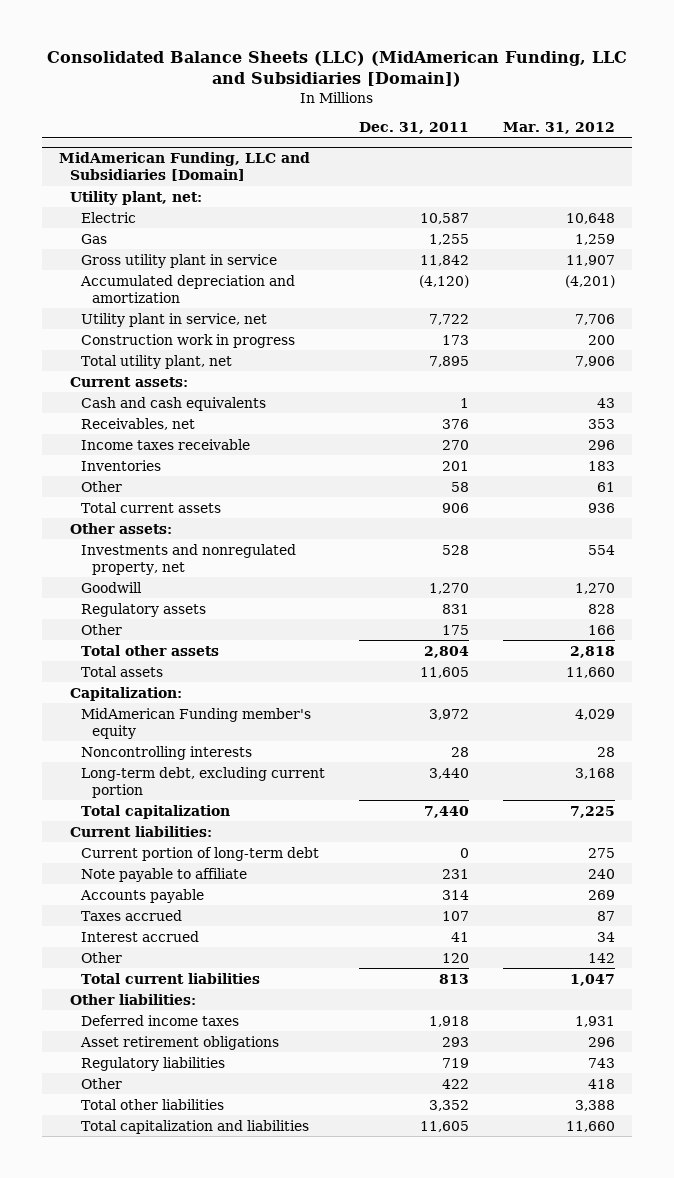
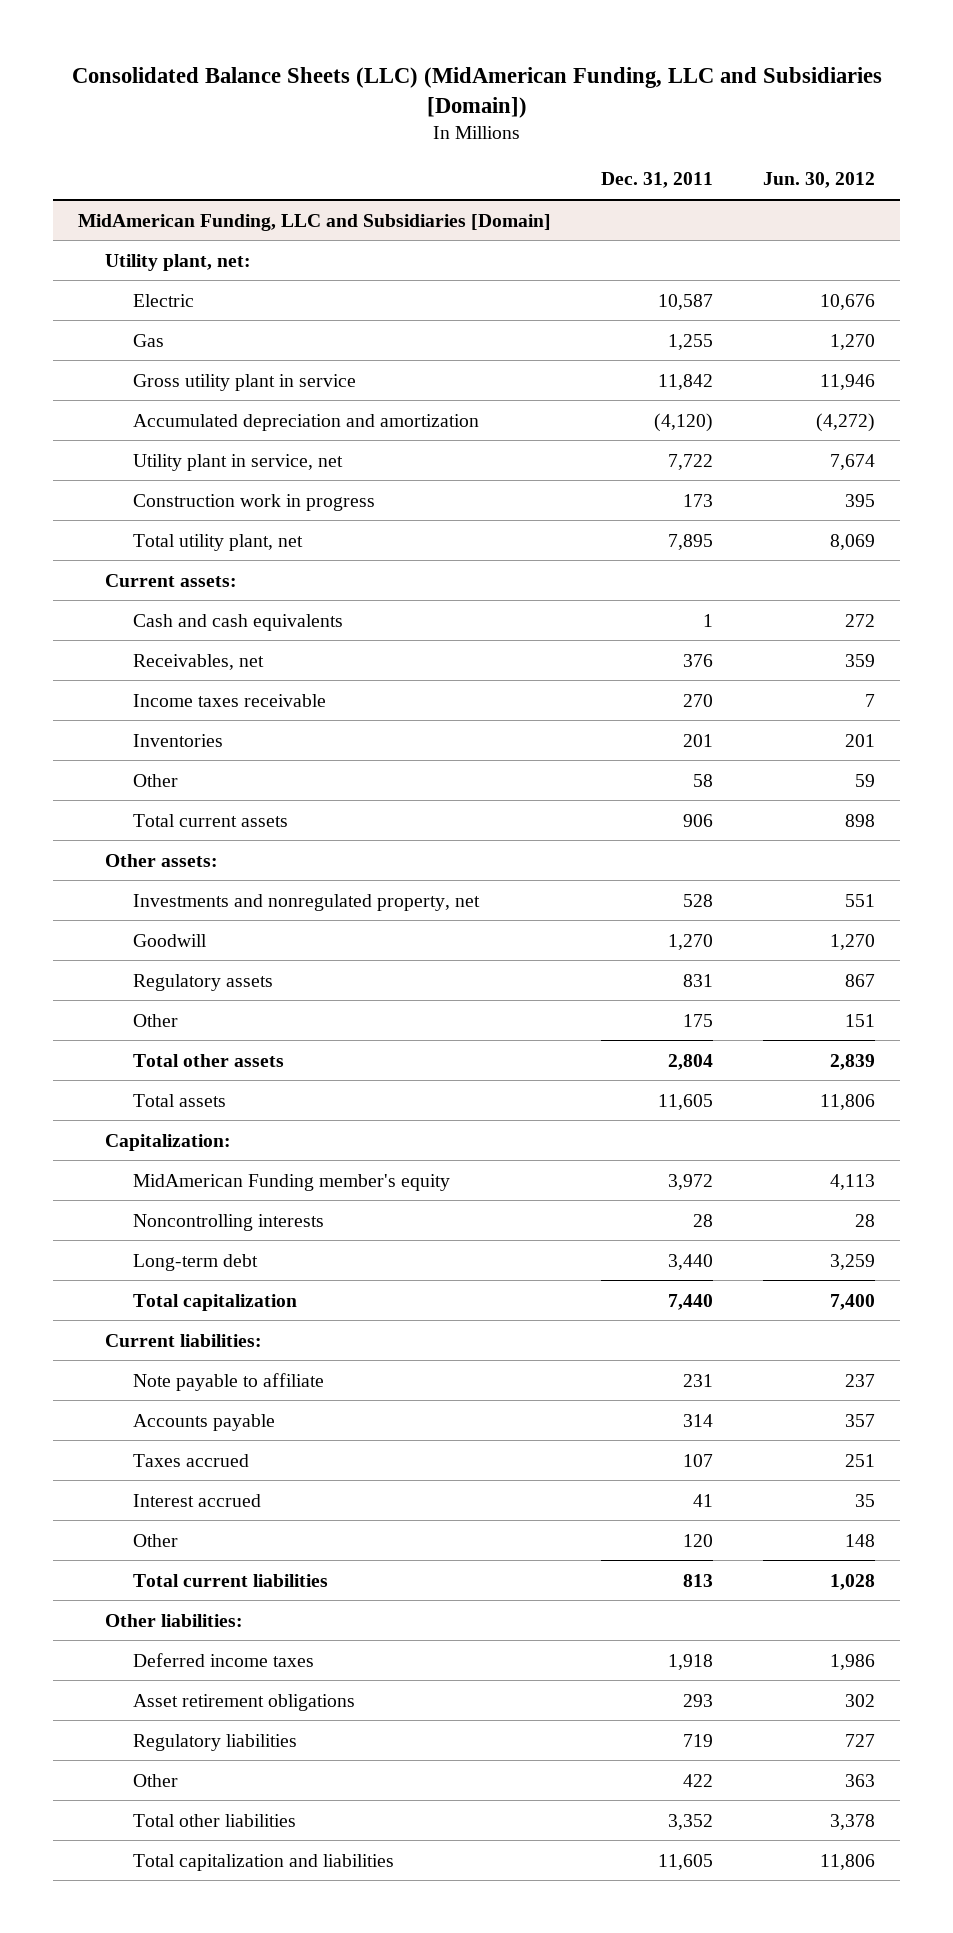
- | Dec. 31, 2011 | Mar. 31, 2012
+ | Dec. 31, 2011 | Jun. 30, 2012
@ MidAmerican Funding, LLC and Subsidiaries [Domain]
- Long-term debt, excluding current portion | 3,440 | 3,168
+ Long-term debt | 3,440 | 3,259
- Current portion of long-term debt | 0 | 275

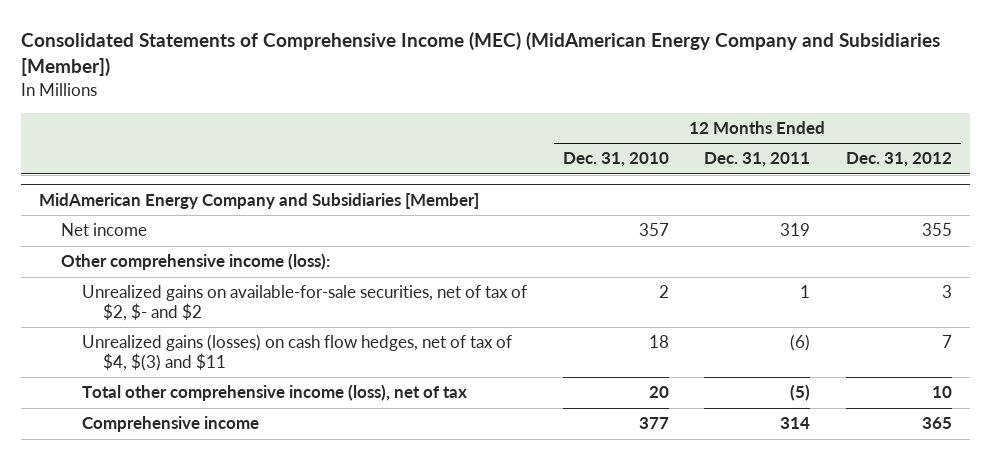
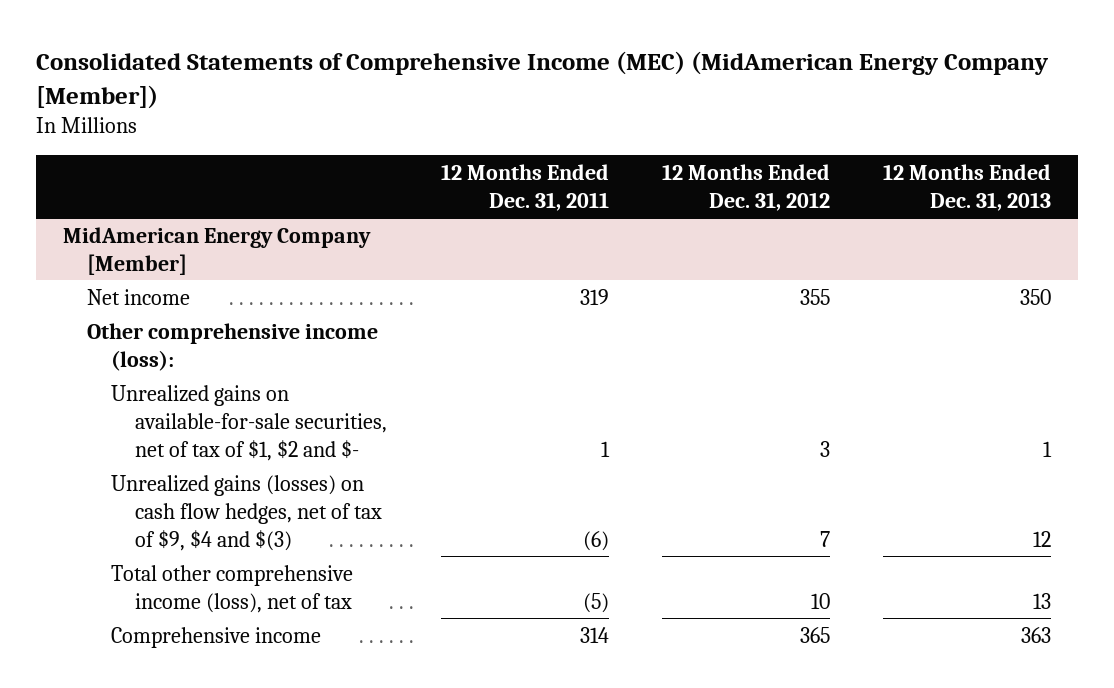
- Consolidated Statements of Comprehensive Income (MEC) (MidAmerican Energy Company and Subsidiaries [Member])
+ Consolidated Statements of Comprehensive Income (MEC) (MidAmerican Energy Company [Member])
- | 12 Months Ended Dec. 31, 2010 | 12 Months Ended Dec. 31, 2011 | 12 Months Ended Dec. 31, 2012
+ | 12 Months Ended Dec. 31, 2011 | 12 Months Ended Dec. 31, 2012 | 12 Months Ended Dec. 31, 2013
- MidAmerican Energy Company and Subsidiaries [Member]
+ MidAmerican Energy Company [Member]
- Unrealized gains on available-for-sale securities, net of tax of $2, $- and $2 | 2 | 1 | 3
- Unrealized gains (losses) on cash flow hedges, net of tax of $4, $(3) and $11 | 18 | (6) | 7
+ Unrealized gains on available-for-sale securities, net of tax of $1, $2 and $- | 1 | 3 | 1
+ Unrealized gains (losses) on cash flow hedges, net of tax of $9, $4 and $(3) | (6) | 7 | 12

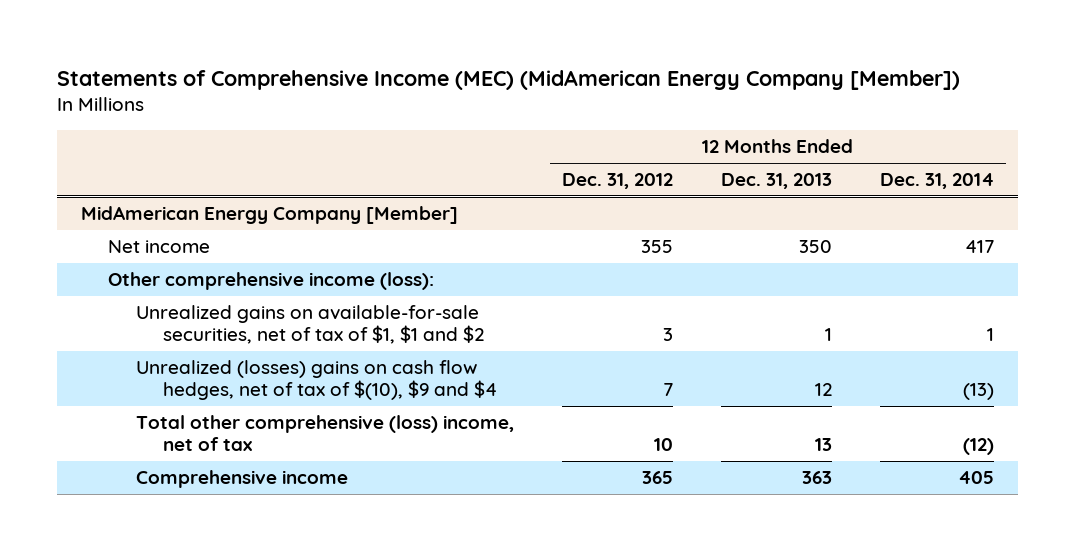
- Consolidated Statements of Comprehensive Income (MEC) (MidAmerican Energy Company [Member])
+ Statements of Comprehensive Income (MEC) (MidAmerican Energy Company [Member])
- | 12 Months Ended Dec. 31, 2011 | 12 Months Ended Dec. 31, 2012 | 12 Months Ended Dec. 31, 2013
+ | 12 Months Ended Dec. 31, 2012 | 12 Months Ended Dec. 31, 2013 | 12 Months Ended Dec. 31, 2014
@ MidAmerican Energy Company [Member]
- Unrealized gains on available-for-sale securities, net of tax of $1, $2 and $- | 1 | 3 | 1
- Unrealized gains (losses) on cash flow hedges, net of tax of $9, $4 and $(3) | (6) | 7 | 12
- Total other comprehensive income (loss), net of tax | (5) | 10 | 13
+ Unrealized gains on available-for-sale securities, net of tax of $1, $1 and $2 | 3 | 1 | 1
+ Unrealized (losses) gains on cash flow hedges, net of tax of $(10), $9 and $4 | 7 | 12 | (13)
+ Total other comprehensive (loss) income, net of tax | 10 | 13 | (12)

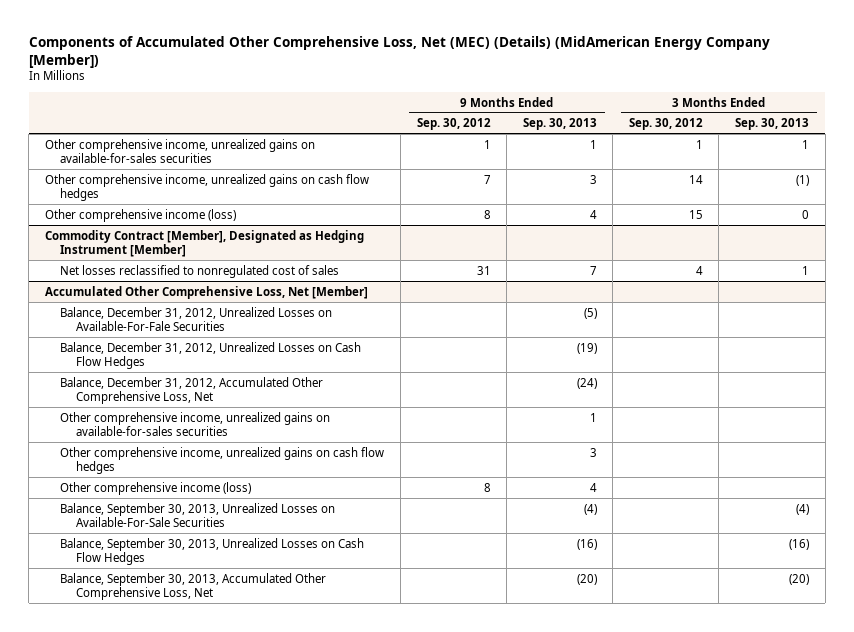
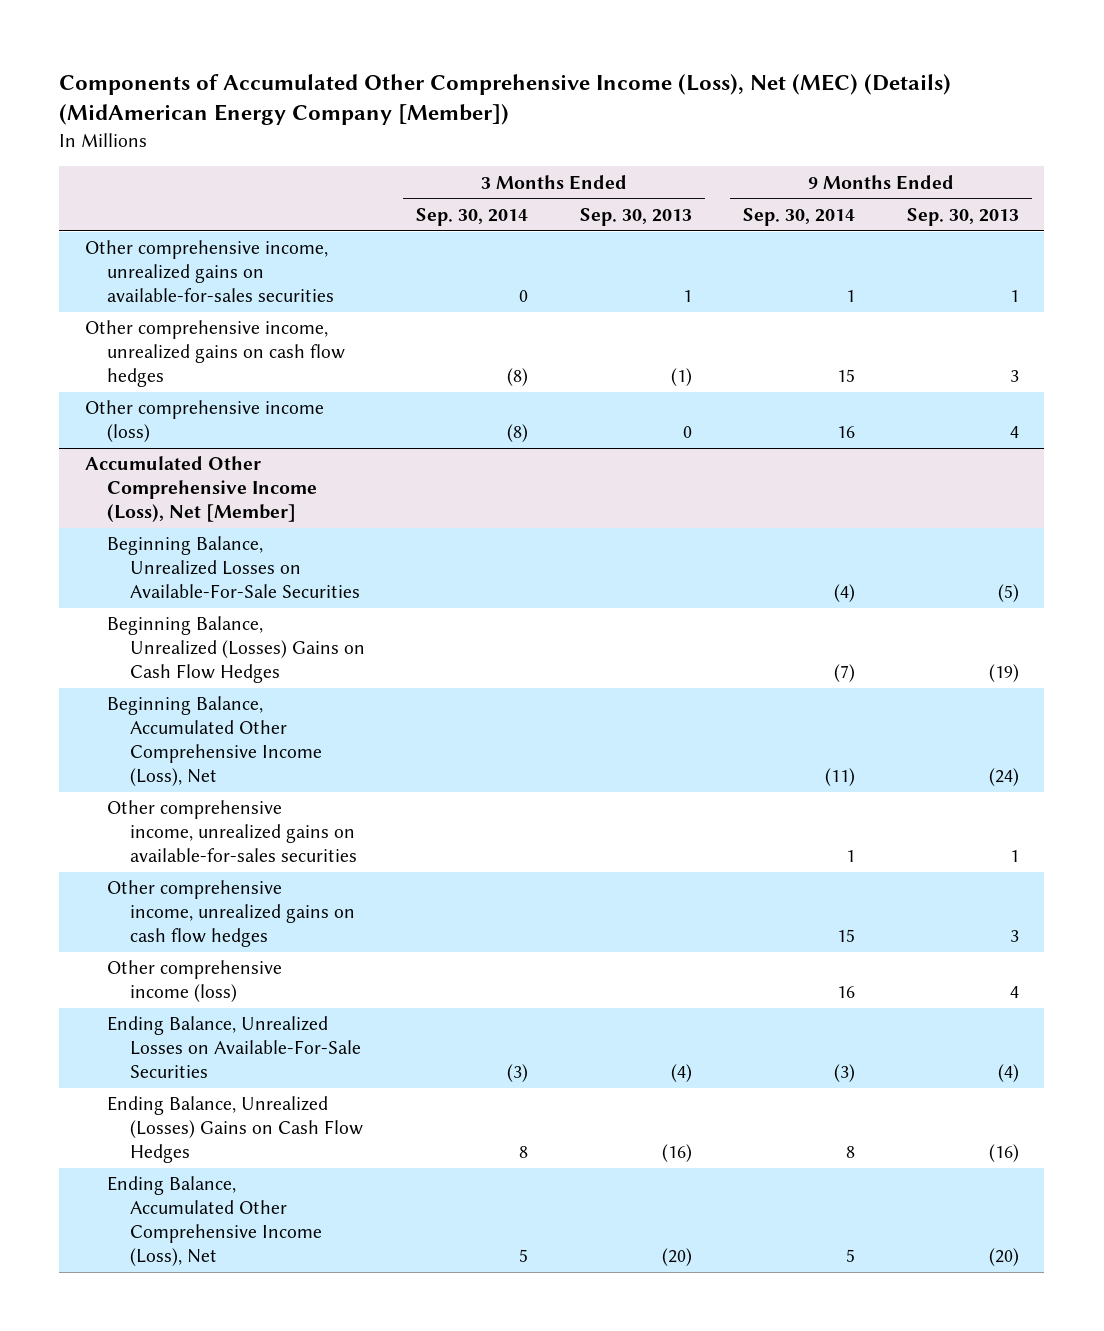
- Components of Accumulated Other Comprehensive Loss, Net (MEC) (Details) (MidAmerican Energy Company [Member])
+ Components of Accumulated Other Comprehensive Income (Loss), Net (MEC) (Details) (MidAmerican Energy Company [Member])
- | 9 Months Ended Sep. 30, 2012 | 9 Months Ended Sep. 30, 2013 | 3 Months Ended Sep. 30, 2012 | 3 Months Ended Sep. 30, 2013
+ | 3 Months Ended Sep. 30, 2014 | 3 Months Ended Sep. 30, 2013 | 9 Months Ended Sep. 30, 2014 | 9 Months Ended Sep. 30, 2013
- Commodity Contract [Member], Designated as Hedging Instrument [Member]
- Net losses reclassified to nonregulated cost of sales | 31 | 7 | 4 | 1
- Accumulated Other Comprehensive Loss, Net [Member]
- Balance, December 31, 2012, Unrealized Losses on Available-For-Fale Securities | | (5) | |
- Balance, December 31, 2012, Unrealized Losses on Cash Flow Hedges | | (19) | |
- Balance, December 31, 2012, Accumulated Other Comprehensive Loss, Net | | (24) | |
+ Accumulated Other Comprehensive Income (Loss), Net [Member]
+ Beginning Balance, Unrealized Losses on Available-For-Sale Securities | | | (4) | (5)
+ Beginning Balance, Unrealized (Losses) Gains on Cash Flow Hedges | | | (7) | (19)
+ Beginning Balance, Accumulated Other Comprehensive Income (Loss), Net | | | (11) | (24)
- Balance, September 30, 2013, Unrealized Losses on Available-For-Sale Securities | | (4) | | (4)
- Balance, September 30, 2013, Unrealized Losses on Cash Flow Hedges | | (16) | | (16)
- Balance, September 30, 2013, Accumulated Other Comprehensive Loss, Net | | (20) | | (20)
+ Ending Balance, Unrealized Losses on Available-For-Sale Securities | (3) | (4) | (3) | (4)
+ Ending Balance, Unrealized (Losses) Gains on Cash Flow Hedges | 8 | (16) | 8 | (16)
+ Ending Balance, Accumulated Other Comprehensive Income (Loss), Net | 5 | (20) | 5 | (20)

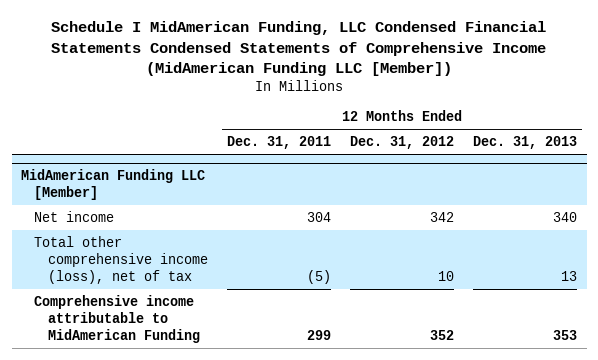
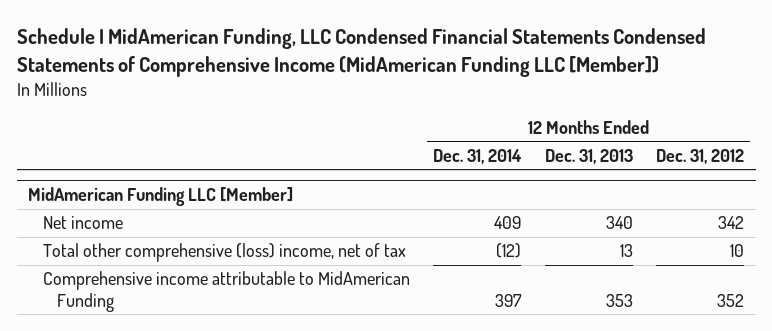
- | 12 Months Ended Dec. 31, 2011 | 12 Months Ended Dec. 31, 2012 | 12 Months Ended Dec. 31, 2013
+ | 12 Months Ended Dec. 31, 2014 | 12 Months Ended Dec. 31, 2013 | 12 Months Ended Dec. 31, 2012
@ MidAmerican Funding LLC [Member]
- Total other comprehensive income (loss), net of tax | (5) | 10 | 13
+ Total other comprehensive (loss) income, net of tax | (12) | 13 | 10

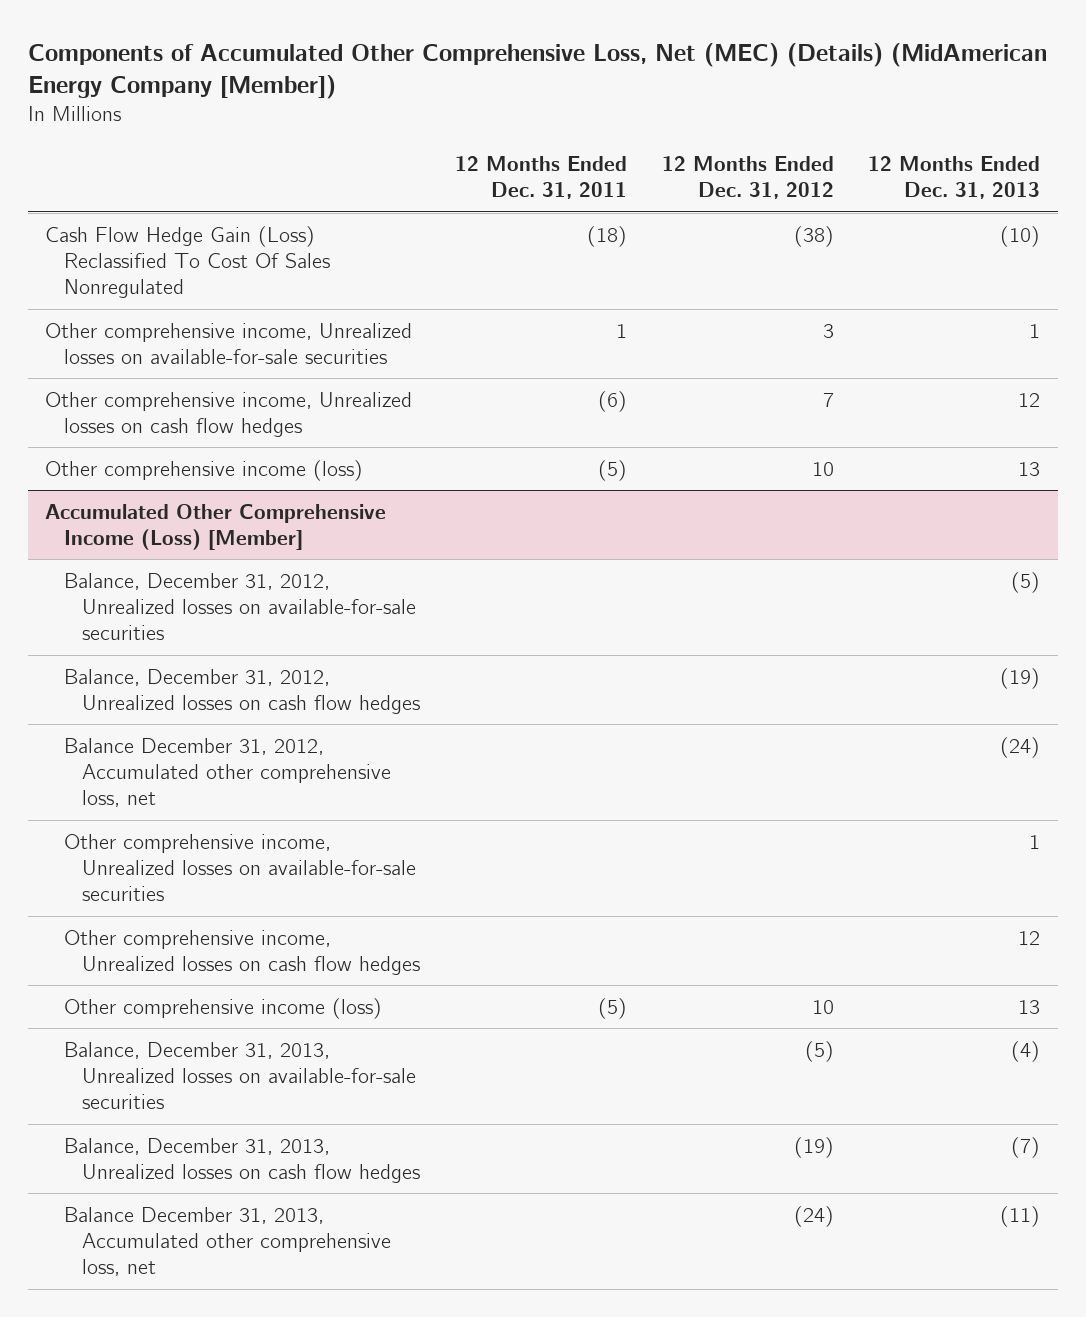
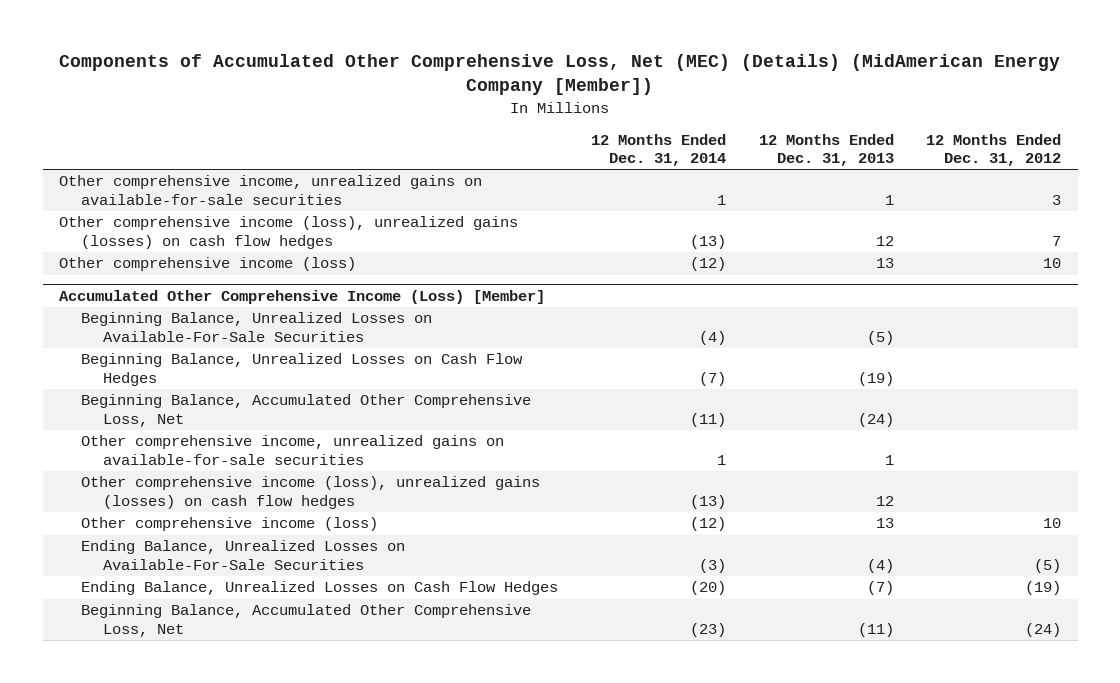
- | 12 Months Ended Dec. 31, 2011 | 12 Months Ended Dec. 31, 2012 | 12 Months Ended Dec. 31, 2013
+ | 12 Months Ended Dec. 31, 2014 | 12 Months Ended Dec. 31, 2013 | 12 Months Ended Dec. 31, 2012
- Cash Flow Hedge Gain (Loss) Reclassified To Cost Of Sales Nonregulated | (18) | (38) | (10)
- Other comprehensive income, Unrealized losses on available-for-sale securities | 1 | 3 | 1
- Other comprehensive income, Unrealized losses on cash flow hedges | (6) | 7 | 12
+ Other comprehensive income, unrealized gains on available-for-sale securities | 1 | 1 | 3
+ Other comprehensive income (loss), unrealized gains (losses) on cash flow hedges | (13) | 12 | 7
@ Accumulated Other Comprehensive Income (Loss) [Member]
- Balance, December 31, 2012, Unrealized losses on available-for-sale securities | | | (5)
- Balance, December 31, 2012, Unrealized losses on cash flow hedges | | | (19)
- Balance December 31, 2012, Accumulated other comprehensive loss, net | | | (24)
- Other comprehensive income, Unrealized losses on available-for-sale securities | | | 1
- Other comprehensive income, Unrealized losses on cash flow hedges | | | 12
+ Beginning Balance, Unrealized Losses on Available-For-Sale Securities | (4) | (5) |
+ Beginning Balance, Unrealized Losses on Cash Flow Hedges | (7) | (19) |
+ Beginning Balance, Accumulated Other Comprehensive Loss, Net | (11) | (24) |
+ Other comprehensive income, unrealized gains on available-for-sale securities | 1 | 1 |
+ Other comprehensive income (loss), unrealized gains (losses) on cash flow hedges | (13) | 12 |
- Balance, December 31, 2013, Unrealized losses on available-for-sale securities | | (5) | (4)
- Balance, December 31, 2013, Unrealized losses on cash flow hedges | | (19) | (7)
- Balance December 31, 2013, Accumulated other comprehensive loss, net | | (24) | (11)
+ Ending Balance, Unrealized Losses on Available-For-Sale Securities | (3) | (4) | (5)
+ Ending Balance, Unrealized Losses on Cash Flow Hedges | (20) | (7) | (19)
+ Beginning Balance, Accumulated Other Comprehensive Loss, Net | (23) | (11) | (24)

